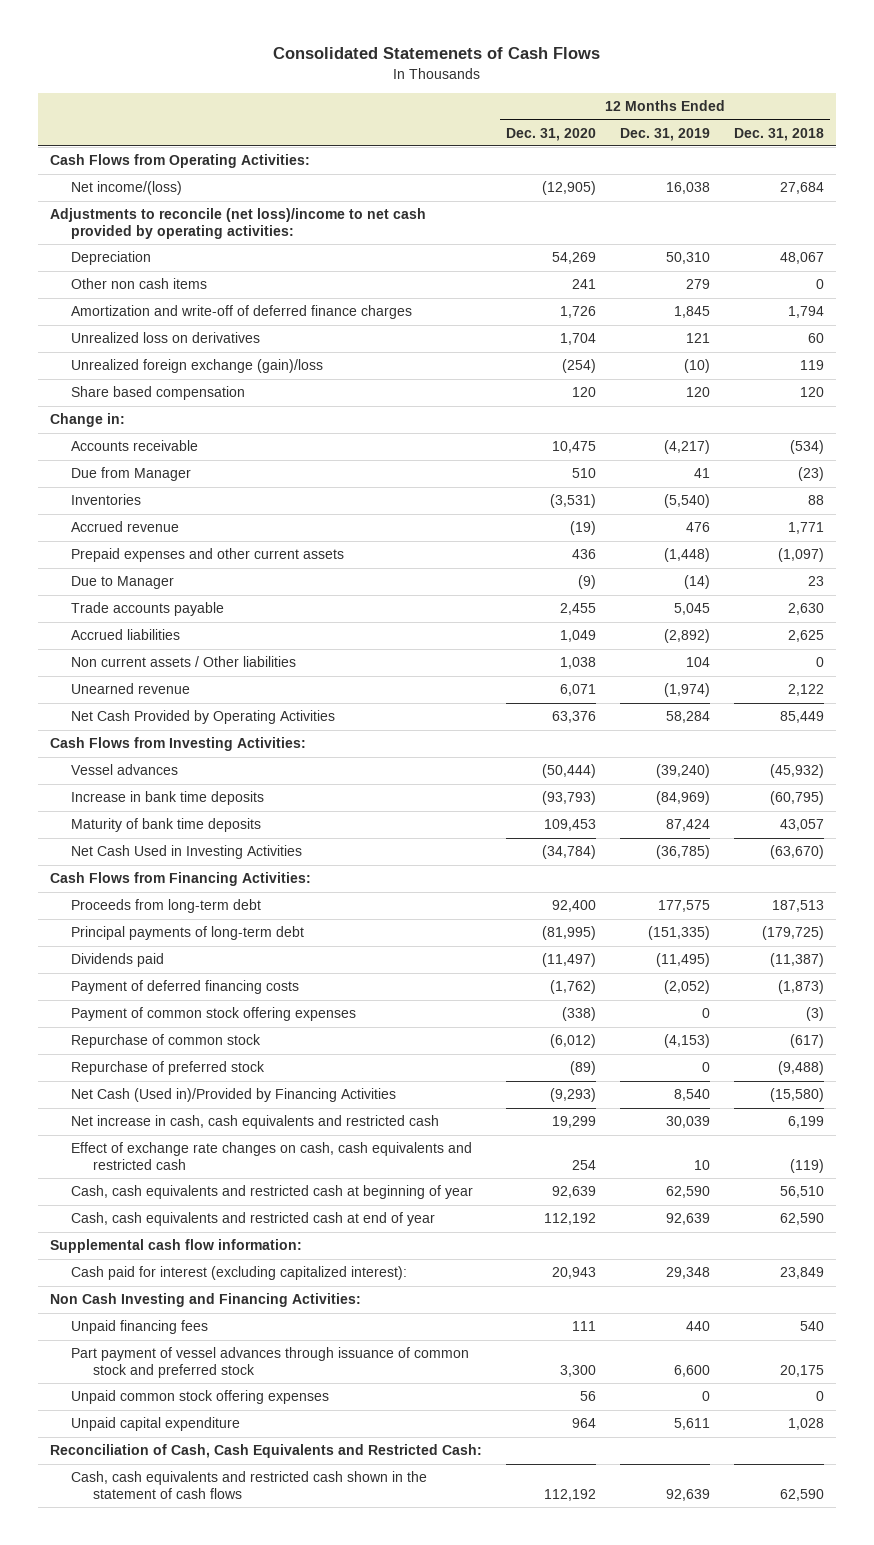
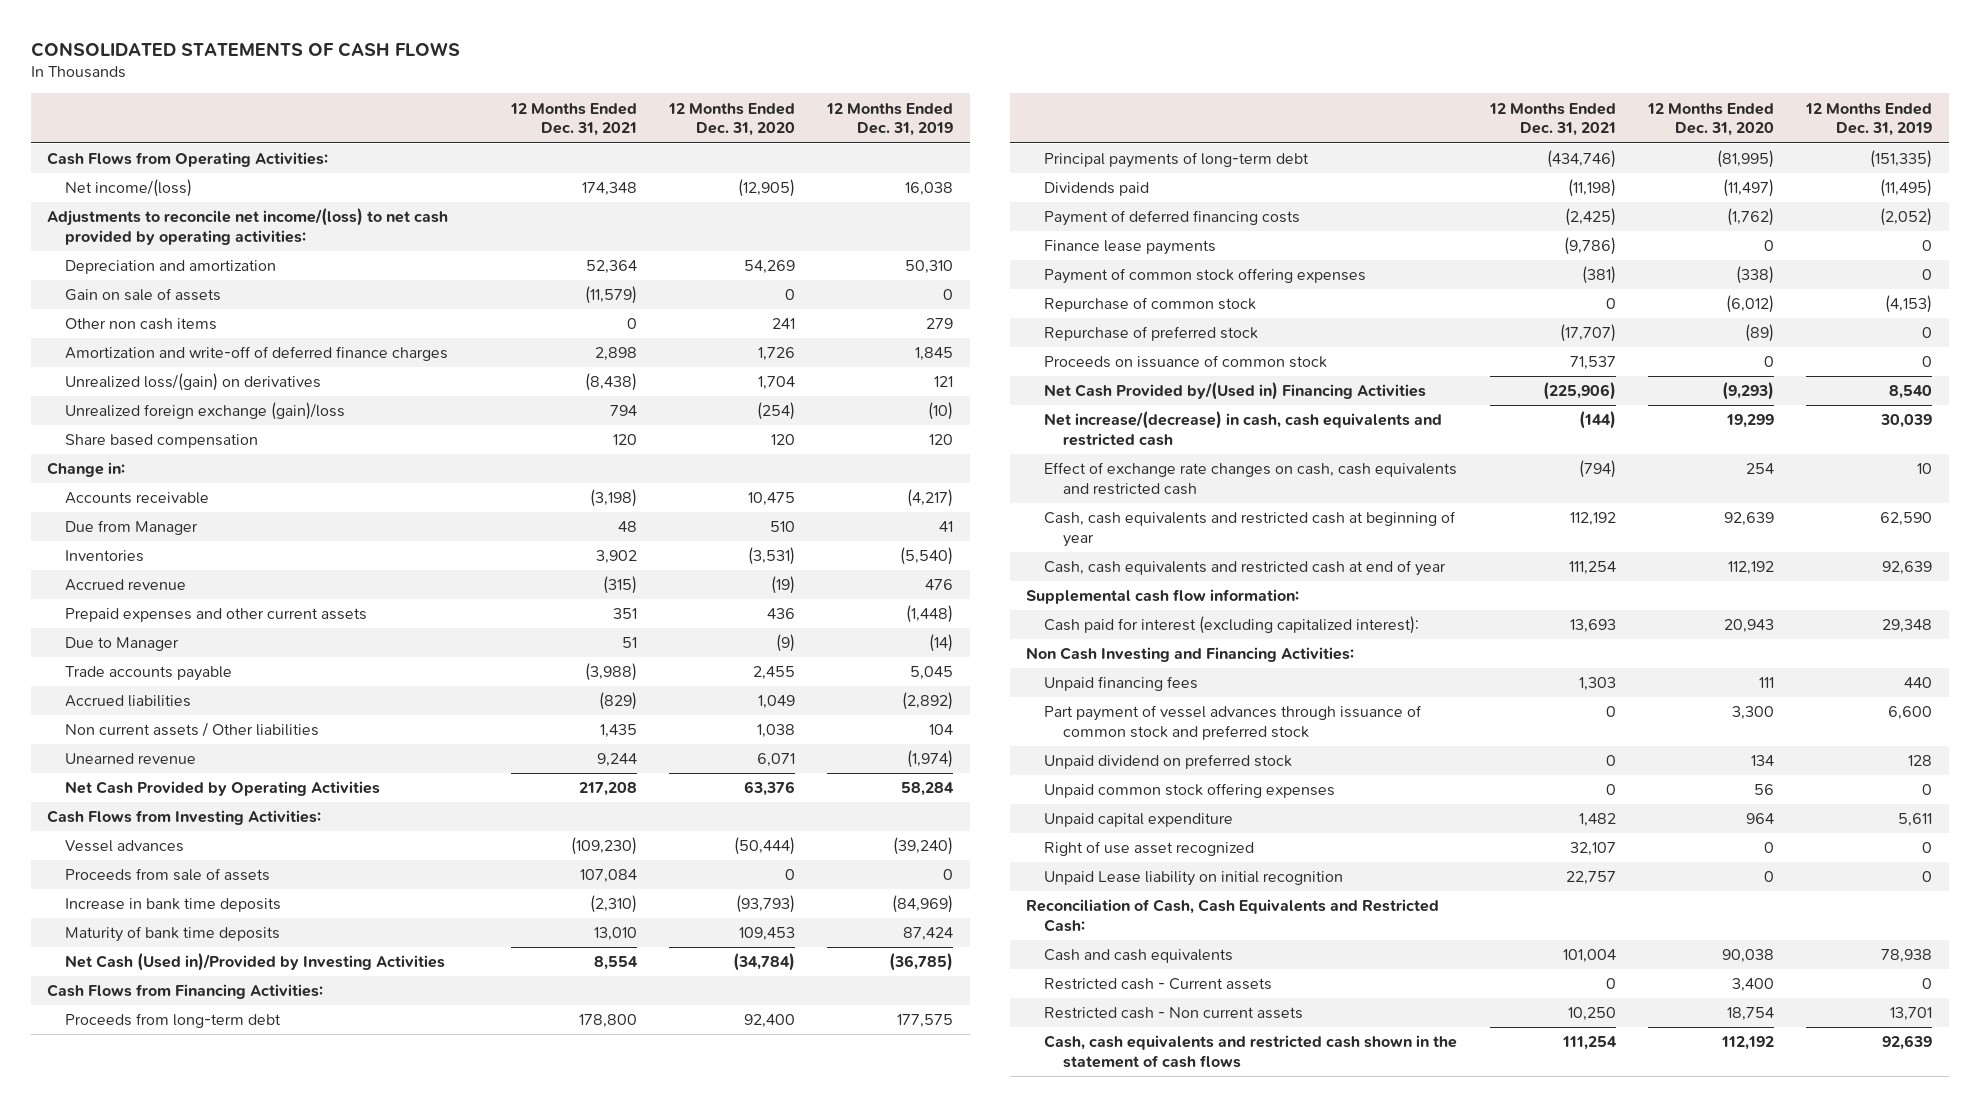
- Consolidated Statemenets of Cash Flows
+ CONSOLIDATED STATEMENTS OF CASH FLOWS
- | 12 Months Ended Dec. 31, 2020 | 12 Months Ended Dec. 31, 2019 | 12 Months Ended Dec. 31, 2018
+ | 12 Months Ended Dec. 31, 2021 | 12 Months Ended Dec. 31, 2020 | 12 Months Ended Dec. 31, 2019
- Adjustments to reconcile (net loss)/income to net cash provided by operating activities:
- Depreciation | 54,269 | 50,310 | 48,067
+ Adjustments to reconcile net income/(loss) to net cash provided by operating activities:
+ Depreciation and amortization | 52,364 | 54,269 | 50,310
+ Gain on sale of assets | (11,579) | 0 | 0
- Unrealized loss on derivatives | 1,704 | 121 | 60
+ Unrealized loss/(gain) on derivatives | (8,438) | 1,704 | 121
+ Proceeds from sale of assets | 107,084 | 0 | 0
- Net Cash Used in Investing Activities | (34,784) | (36,785) | (63,670)
+ Net Cash (Used in)/Provided by Investing Activities | 8,554 | (34,784) | (36,785)
+ Finance lease payments | (9,786) | 0 | 0
- Net Cash (Used in)/Provided by Financing Activities | (9,293) | 8,540 | (15,580)
- Net increase in cash, cash equivalents and restricted cash | 19,299 | 30,039 | 6,199
+ Proceeds on issuance of common stock | 71,537 | 0 | 0
+ Net Cash Provided by/(Used in) Financing Activities | (225,906) | (9,293) | 8,540
+ Net increase/(decrease) in cash, cash equivalents and restricted cash | (144) | 19,299 | 30,039
+ Unpaid dividend on preferred stock | 0 | 134 | 128
+ Right of use asset recognized | 32,107 | 0 | 0
+ Unpaid Lease liability on initial recognition | 22,757 | 0 | 0
+ Cash and cash equivalents | 101,004 | 90,038 | 78,938
+ Restricted cash - Current assets | 0 | 3,400 | 0
+ Restricted cash - Non current assets | 10,250 | 18,754 | 13,701

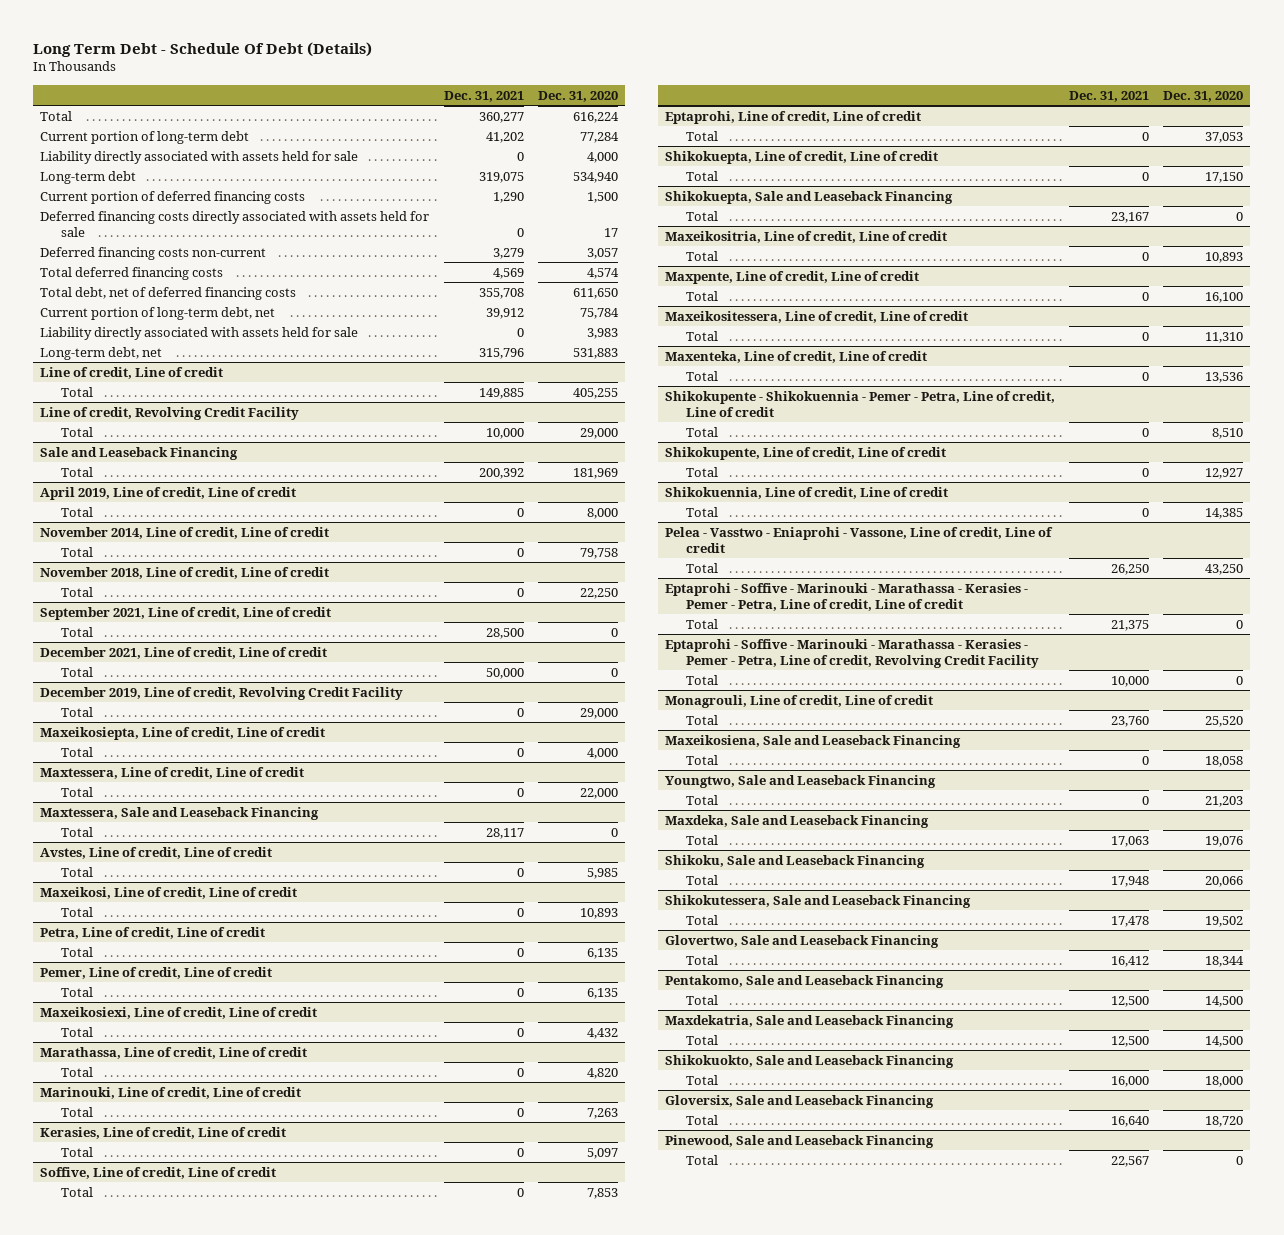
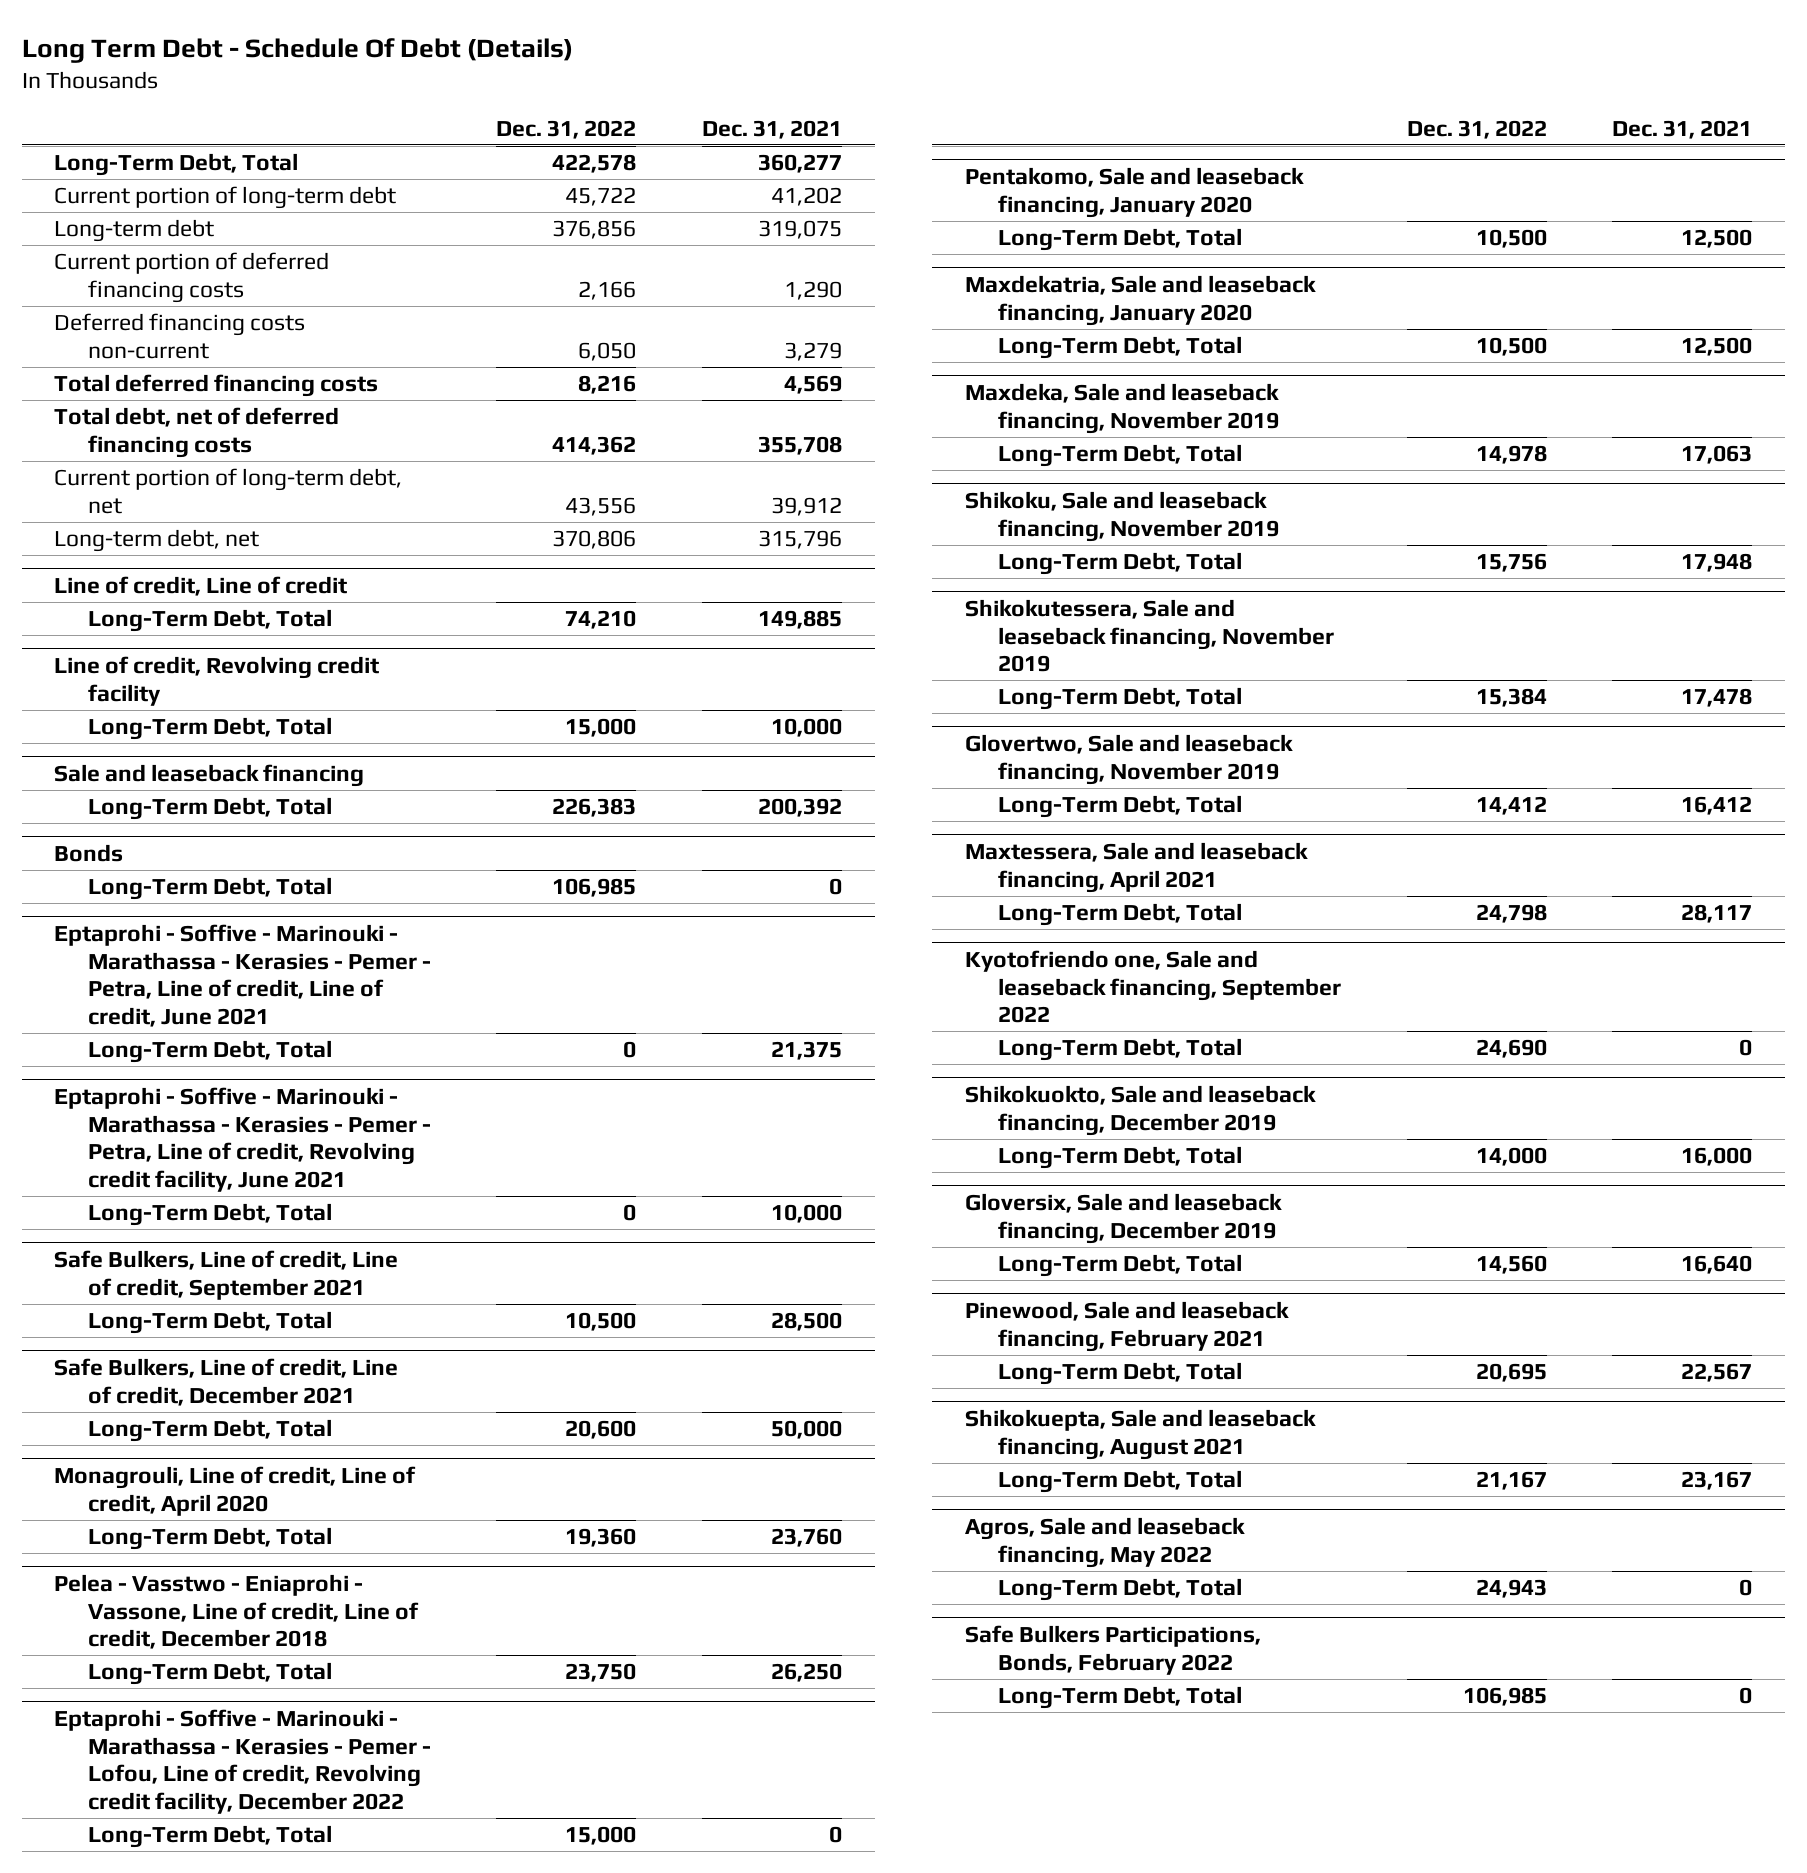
- | Dec. 31, 2021 | Dec. 31, 2020
+ | Dec. 31, 2022 | Dec. 31, 2021
- Total | 360,277 | 616,224
+ Long-Term Debt, Total | 422,578 | 360,277
- Liability directly associated with assets held for sale | 0 | 4,000
- Deferred financing costs directly associated with assets held for sale | 0 | 17
- Liability directly associated with assets held for sale | 0 | 3,983
@ Line of credit, Line of credit
- Total | 149,885 | 405,255
- Line of credit, Revolving Credit Facility
- Total | 10,000 | 29,000
- Sale and Leaseback Financing
- Total | 200,392 | 181,969
- April 2019, Line of credit, Line of credit
- Total | 0 | 8,000
- November 2014, Line of credit, Line of credit
- Total | 0 | 79,758
- November 2018, Line of credit, Line of credit
- Total | 0 | 22,250
- September 2021, Line of credit, Line of credit
- Total | 28,500 | 0
- December 2021, Line of credit, Line of credit
- Total | 50,000 | 0
- December 2019, Line of credit, Revolving Credit Facility
- Total | 0 | 29,000
- Maxeikosiepta, Line of credit, Line of credit
- Total | 0 | 4,000
- Maxtessera, Line of credit, Line of credit
- Total | 0 | 22,000
- Maxtessera, Sale and Leaseback Financing
- Total | 28,117 | 0
- Avstes, Line of credit, Line of credit
- Total | 0 | 5,985
- Maxeikosi, Line of credit, Line of credit
- Total | 0 | 10,893
- Petra, Line of credit, Line of credit
- Total | 0 | 6,135
- Pemer, Line of credit, Line of credit
- Total | 0 | 6,135
- Maxeikosiexi, Line of credit, Line of credit
- Total | 0 | 4,432
- Marathassa, Line of credit, Line of credit
- Total | 0 | 4,820
- Marinouki, Line of credit, Line of credit
- Total | 0 | 7,263
- Kerasies, Line of credit, Line of credit
- Total | 0 | 5,097
- Soffive, Line of credit, Line of credit
- Total | 0 | 7,853
- Eptaprohi, Line of credit, Line of credit
- Total | 0 | 37,053
- Shikokuepta, Line of credit, Line of credit
- Total | 0 | 17,150
- Shikokuepta, Sale and Leaseback Financing
- Total | 23,167 | 0
- Maxeikositria, Line of credit, Line of credit
- Total | 0 | 10,893
- Maxpente, Line of credit, Line of credit
- Total | 0 | 16,100
- Maxeikositessera, Line of credit, Line of credit
- Total | 0 | 11,310
- Maxenteka, Line of credit, Line of credit
- Total | 0 | 13,536
- Shikokupente - Shikokuennia - Pemer - Petra, Line of credit, Line of credit
- Total | 0 | 8,510
- Shikokupente, Line of credit, Line of credit
- Total | 0 | 12,927
- Shikokuennia, Line of credit, Line of credit
- Total | 0 | 14,385
- Pelea - Vasstwo - Eniaprohi - Vassone, Line of credit, Line of credit
- Total | 26,250 | 43,250
- Eptaprohi - Soffive - Marinouki - Marathassa - Kerasies - Pemer - Petra, Line of credit, Line of credit
- Total | 21,375 | 0
- Eptaprohi - Soffive - Marinouki - Marathassa - Kerasies - Pemer - Petra, Line of credit, Revolving Credit Facility
- Total | 10,000 | 0
- Monagrouli, Line of credit, Line of credit
- Total | 23,760 | 25,520
- Maxeikosiena, Sale and Leaseback Financing
- Total | 0 | 18,058
- Youngtwo, Sale and Leaseback Financing
- Total | 0 | 21,203
- Maxdeka, Sale and Leaseback Financing
- Total | 17,063 | 19,076
- Shikoku, Sale and Leaseback Financing
- Total | 17,948 | 20,066
- Shikokutessera, Sale and Leaseback Financing
- Total | 17,478 | 19,502
- Glovertwo, Sale and Leaseback Financing
- Total | 16,412 | 18,344
- Pentakomo, Sale and Leaseback Financing
- Total | 12,500 | 14,500
- Maxdekatria, Sale and Leaseback Financing
- Total | 12,500 | 14,500
- Shikokuokto, Sale and Leaseback Financing
- Total | 16,000 | 18,000
- Gloversix, Sale and Leaseback Financing
- Total | 16,640 | 18,720
- Pinewood, Sale and Leaseback Financing
- Total | 22,567 | 0
@ Line of credit, Line of credit
+ Long-Term Debt, Total | 74,210 | 149,885
+ Line of credit, Revolving credit facility
+ Long-Term Debt, Total | 15,000 | 10,000
+ Sale and leaseback financing
+ Long-Term Debt, Total | 226,383 | 200,392
+ Bonds
+ Long-Term Debt, Total | 106,985 | 0
+ Eptaprohi - Soffive - Marinouki - Marathassa - Kerasies - Pemer - Petra, Line of credit, Line of credit, June 2021
+ Long-Term Debt, Total | 0 | 21,375
+ Eptaprohi - Soffive - Marinouki - Marathassa - Kerasies - Pemer - Petra, Line of credit, Revolving credit facility, June 2021
+ Long-Term Debt, Total | 0 | 10,000
+ Safe Bulkers, Line of credit, Line of credit, September 2021
+ Long-Term Debt, Total | 10,500 | 28,500
+ Safe Bulkers, Line of credit, Line of credit, December 2021
+ Long-Term Debt, Total | 20,600 | 50,000
+ Monagrouli, Line of credit, Line of credit, April 2020
+ Long-Term Debt, Total | 19,360 | 23,760
+ Pelea - Vasstwo - Eniaprohi - Vassone, Line of credit, Line of credit, December 2018
+ Long-Term Debt, Total | 23,750 | 26,250
+ Eptaprohi - Soffive - Marinouki - Marathassa - Kerasies - Pemer - Lofou, Line of credit, Revolving credit facility, December 2022
+ Long-Term Debt, Total | 15,000 | 0
+ Pentakomo, Sale and leaseback financing, January 2020
+ Long-Term Debt, Total | 10,500 | 12,500
+ Maxdekatria, Sale and leaseback financing, January 2020
+ Long-Term Debt, Total | 10,500 | 12,500
+ Maxdeka, Sale and leaseback financing, November 2019
+ Long-Term Debt, Total | 14,978 | 17,063
+ Shikoku, Sale and leaseback financing, November 2019
+ Long-Term Debt, Total | 15,756 | 17,948
+ Shikokutessera, Sale and leaseback financing, November 2019
+ Long-Term Debt, Total | 15,384 | 17,478
+ Glovertwo, Sale and leaseback financing, November 2019
+ Long-Term Debt, Total | 14,412 | 16,412
+ Maxtessera, Sale and leaseback financing, April 2021
+ Long-Term Debt, Total | 24,798 | 28,117
+ Kyotofriendo one, Sale and leaseback financing, September 2022
+ Long-Term Debt, Total | 24,690 | 0
+ Shikokuokto, Sale and leaseback financing, December 2019
+ Long-Term Debt, Total | 14,000 | 16,000
+ Gloversix, Sale and leaseback financing, December 2019
+ Long-Term Debt, Total | 14,560 | 16,640
+ Pinewood, Sale and leaseback financing, February 2021
+ Long-Term Debt, Total | 20,695 | 22,567
+ Shikokuepta, Sale and leaseback financing, August 2021
+ Long-Term Debt, Total | 21,167 | 23,167
+ Agros, Sale and leaseback financing, May 2022
+ Long-Term Debt, Total | 24,943 | 0
+ Safe Bulkers Participations, Bonds, February 2022
+ Long-Term Debt, Total | 106,985 | 0

